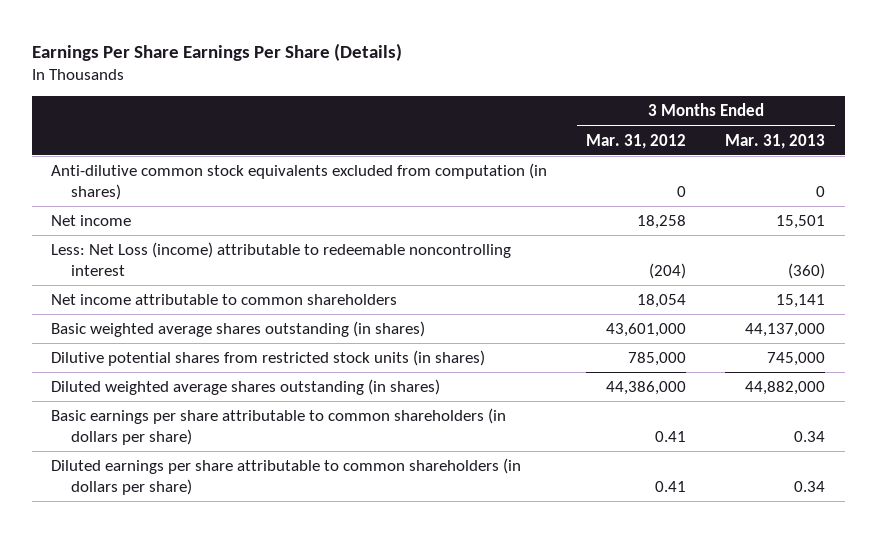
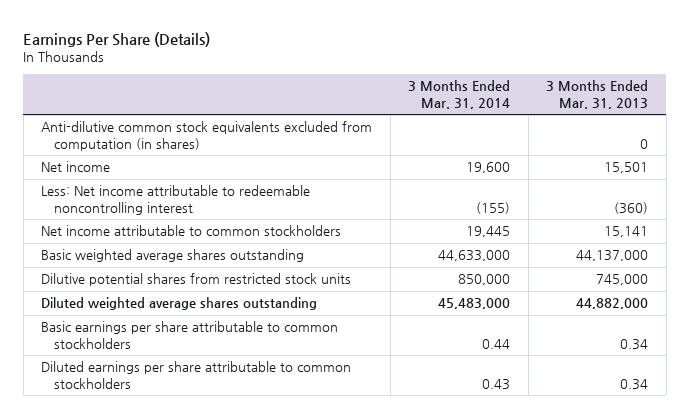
- Earnings Per Share Earnings Per Share (Details)
+ Earnings Per Share (Details)
- | 3 Months Ended Mar. 31, 2012 | 3 Months Ended Mar. 31, 2013
+ | 3 Months Ended Mar. 31, 2014 | 3 Months Ended Mar. 31, 2013
- Less: Net Loss (income) attributable to redeemable noncontrolling interest | (204) | (360)
- Net income attributable to common shareholders | 18,054 | 15,141
- Basic weighted average shares outstanding (in shares) | 43,601,000 | 44,137,000
- Dilutive potential shares from restricted stock units (in shares) | 785,000 | 745,000
- Diluted weighted average shares outstanding (in shares) | 44,386,000 | 44,882,000
- Basic earnings per share attributable to common shareholders (in dollars per share) | 0.41 | 0.34
- Diluted earnings per share attributable to common shareholders (in dollars per share) | 0.41 | 0.34
+ Less: Net income attributable to redeemable noncontrolling interest | (155) | (360)
+ Net income attributable to common stockholders | 19,445 | 15,141
+ Basic weighted average shares outstanding | 44,633,000 | 44,137,000
+ Dilutive potential shares from restricted stock units | 850,000 | 745,000
+ Diluted weighted average shares outstanding | 45,483,000 | 44,882,000
+ Basic earnings per share attributable to common stockholders | 0.44 | 0.34
+ Diluted earnings per share attributable to common stockholders | 0.43 | 0.34

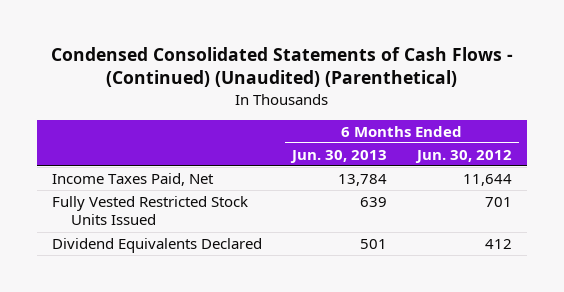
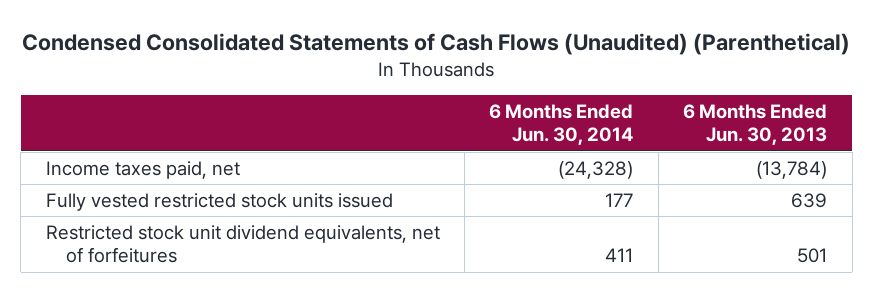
- Condensed Consolidated Statements of Cash Flows - (Continued) (Unaudited) (Parenthetical)
+ Condensed Consolidated Statements of Cash Flows (Unaudited) (Parenthetical)
- | 6 Months Ended Jun. 30, 2013 | 6 Months Ended Jun. 30, 2012
+ | 6 Months Ended Jun. 30, 2014 | 6 Months Ended Jun. 30, 2013
- Income Taxes Paid, Net | 13,784 | 11,644
- Fully Vested Restricted Stock Units Issued | 639 | 701
- Dividend Equivalents Declared | 501 | 412
+ Income taxes paid, net | (24,328) | (13,784)
+ Fully vested restricted stock units issued | 177 | 639
+ Restricted stock unit dividend equivalents, net of forfeitures | 411 | 501

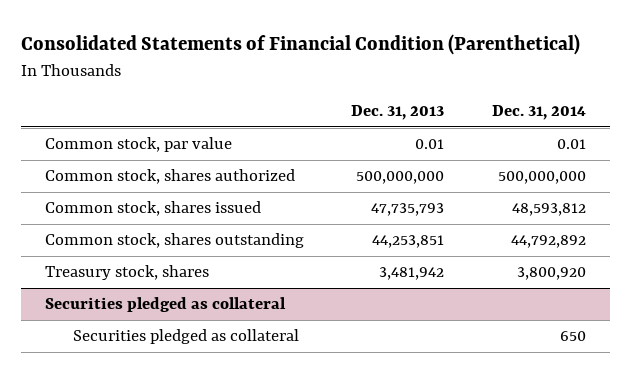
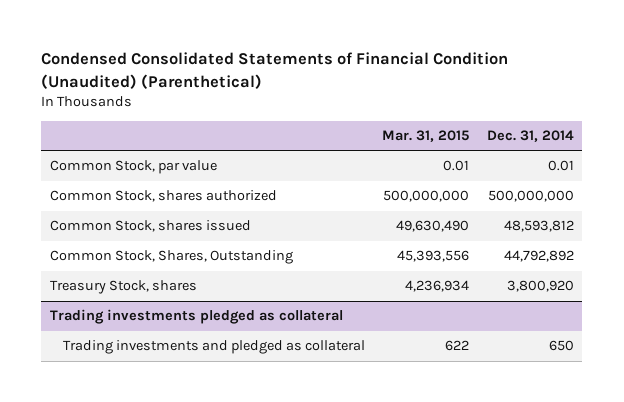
- Consolidated Statements of Financial Condition (Parenthetical)
+ Condensed Consolidated Statements of Financial Condition (Unaudited) (Parenthetical)
- | Dec. 31, 2013 | Dec. 31, 2014
+ | Mar. 31, 2015 | Dec. 31, 2014
- Common stock, par value | 0.01 | 0.01
- Common stock, shares authorized | 500,000,000 | 500,000,000
- Common stock, shares issued | 47,735,793 | 48,593,812
- Common stock, shares outstanding | 44,253,851 | 44,792,892
- Treasury stock, shares | 3,481,942 | 3,800,920
- Securities pledged as collateral
- Securities pledged as collateral | | 650
+ Common Stock, par value | 0.01 | 0.01
+ Common Stock, shares authorized | 500,000,000 | 500,000,000
+ Common Stock, shares issued | 49,630,490 | 48,593,812
+ Common Stock, Shares, Outstanding | 45,393,556 | 44,792,892
+ Treasury Stock, shares | 4,236,934 | 3,800,920
+ Trading investments pledged as collateral
+ Trading investments and pledged as collateral | 622 | 650

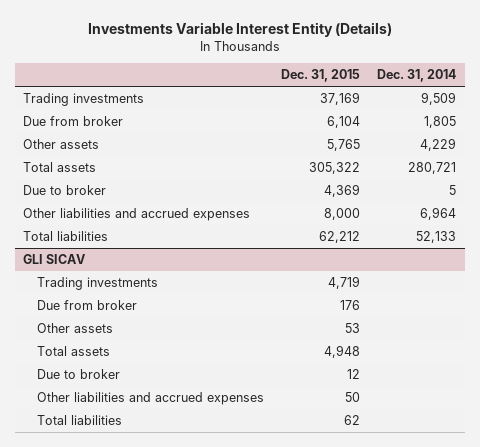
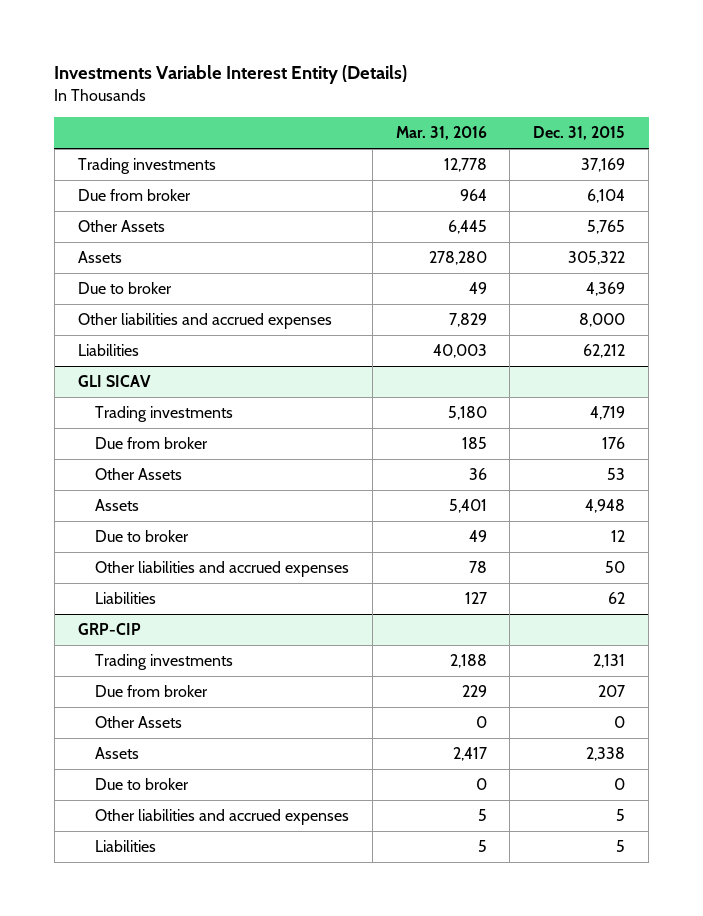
- | Dec. 31, 2015 | Dec. 31, 2014
+ | Mar. 31, 2016 | Dec. 31, 2015
- Other assets | 5,765 | 4,229
- Total assets | 305,322 | 280,721
+ Other Assets | 6,445 | 5,765
+ Assets | 278,280 | 305,322
- Total liabilities | 62,212 | 52,133
+ Liabilities | 40,003 | 62,212
@ GLI SICAV
- Other assets | 53 |
- Total assets | 4,948 |
+ Other Assets | 36 | 53
+ Assets | 5,401 | 4,948
- Total liabilities | 62 |
+ Liabilities | 127 | 62
+ GRP-CIP
+ Trading investments | 2,188 | 2,131
+ Due from broker | 229 | 207
+ Other Assets | 0 | 0
+ Assets | 2,417 | 2,338
+ Due to broker | 0 | 0
+ Other liabilities and accrued expenses | 5 | 5
+ Liabilities | 5 | 5

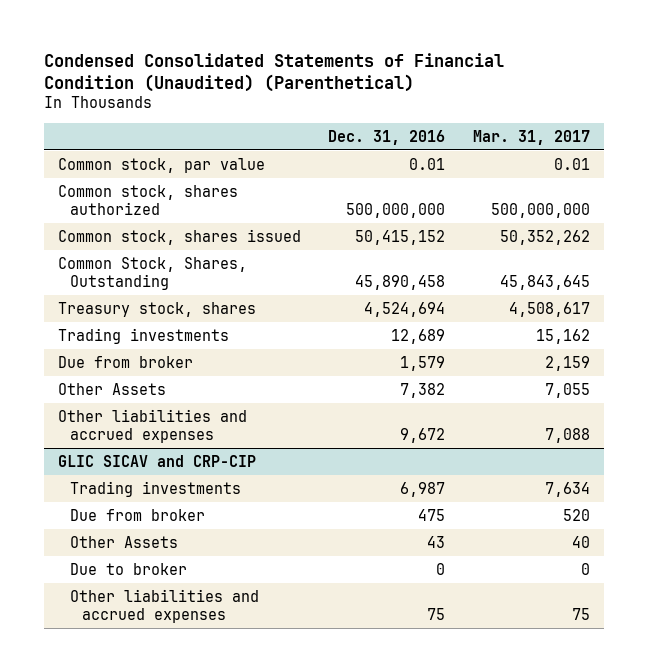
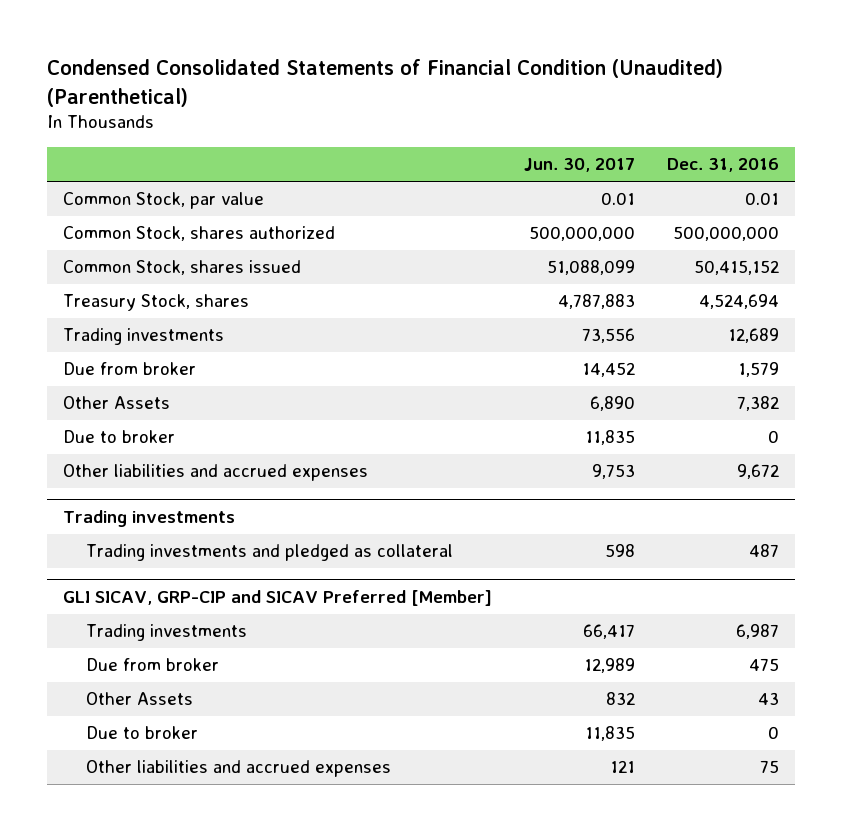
- | Dec. 31, 2016 | Mar. 31, 2017
+ | Jun. 30, 2017 | Dec. 31, 2016
- Common stock, par value | 0.01 | 0.01
- Common stock, shares authorized | 500,000,000 | 500,000,000
- Common stock, shares issued | 50,415,152 | 50,352,262
- Common Stock, Shares, Outstanding | 45,890,458 | 45,843,645
- Treasury stock, shares | 4,524,694 | 4,508,617
+ Common Stock, par value | 0.01 | 0.01
+ Common Stock, shares authorized | 500,000,000 | 500,000,000
+ Common Stock, shares issued | 51,088,099 | 50,415,152
+ Treasury Stock, shares | 4,787,883 | 4,524,694
+ Due to broker | 11,835 | 0
- GLIC SICAV and CRP-CIP
+ Trading investments
+ Trading investments and pledged as collateral | 598 | 487
+ GLI SICAV, GRP-CIP and SICAV Preferred [Member]

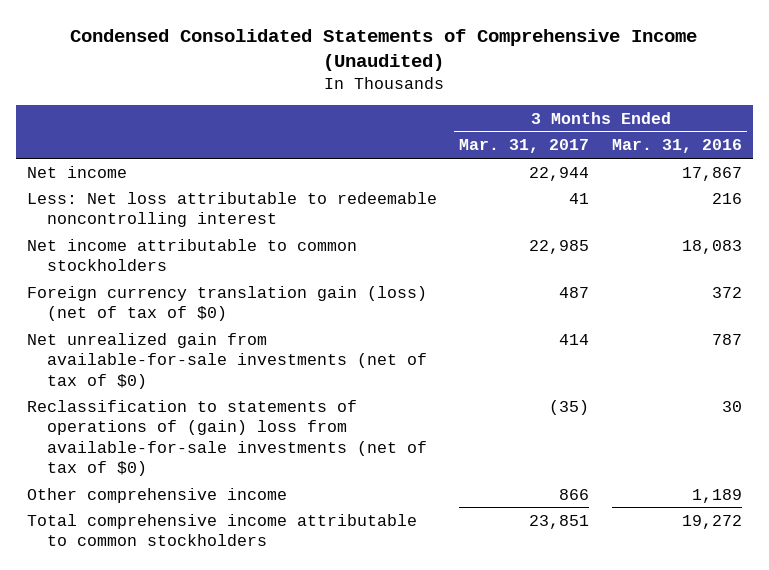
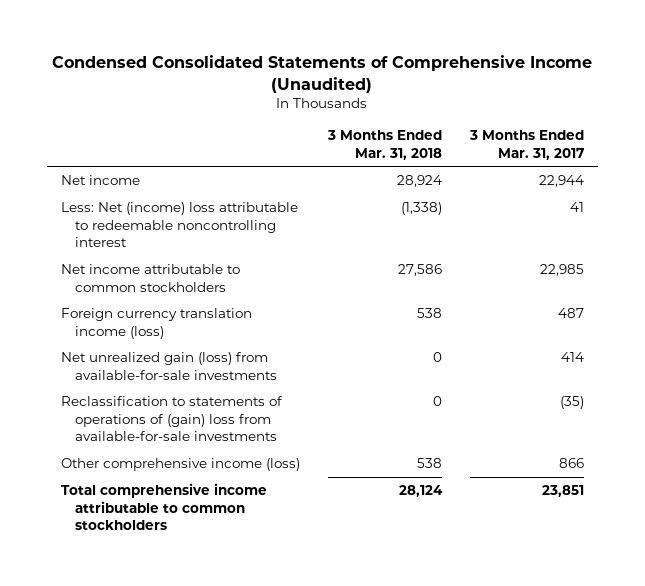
- | 3 Months Ended Mar. 31, 2017 | 3 Months Ended Mar. 31, 2016
+ | 3 Months Ended Mar. 31, 2018 | 3 Months Ended Mar. 31, 2017
- Less: Net loss attributable to redeemable noncontrolling interest | 41 | 216
+ Less: Net (income) loss attributable to redeemable noncontrolling interest | (1,338) | 41
- Foreign currency translation gain (loss) (net of tax of $0) | 487 | 372
- Net unrealized gain from available-for-sale investments (net of tax of $0) | 414 | 787
- Reclassification to statements of operations of (gain) loss from available-for-sale investments (net of tax of $0) | (35) | 30
- Other comprehensive income | 866 | 1,189
+ Foreign currency translation income (loss) | 538 | 487
+ Net unrealized gain (loss) from available-for-sale investments | 0 | 414
+ Reclassification to statements of operations of (gain) loss from available-for-sale investments | 0 | (35)
+ Other comprehensive income (loss) | 538 | 866

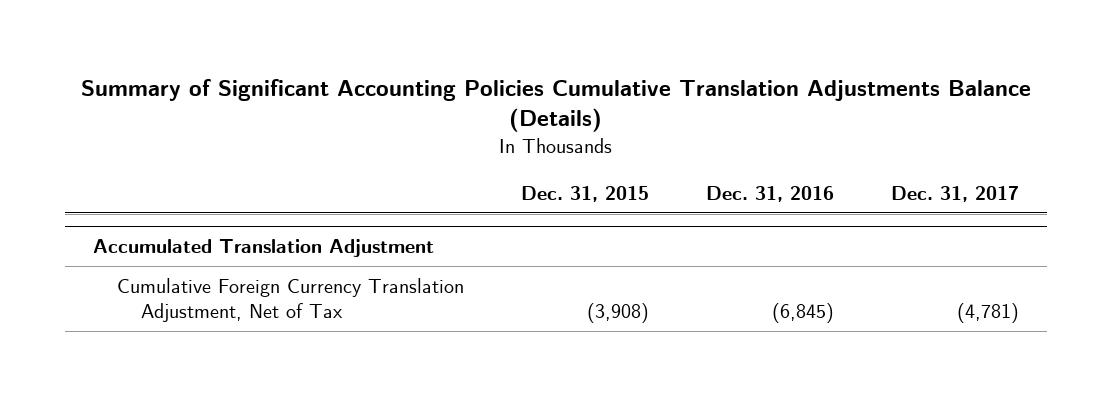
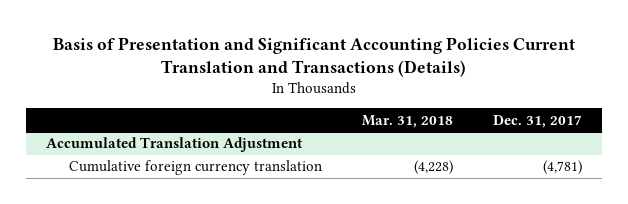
- Summary of Significant Accounting Policies Cumulative Translation Adjustments Balance (Details)
+ Basis of Presentation and Significant Accounting Policies Current Translation and Transactions (Details)
- | Dec. 31, 2015 | Dec. 31, 2016 | Dec. 31, 2017
+ | Mar. 31, 2018 | Dec. 31, 2017
@ Accumulated Translation Adjustment
- Cumulative Foreign Currency Translation Adjustment, Net of Tax | (3,908) | (6,845) | (4,781)
+ Cumulative foreign currency translation | (4,228) | (4,781)

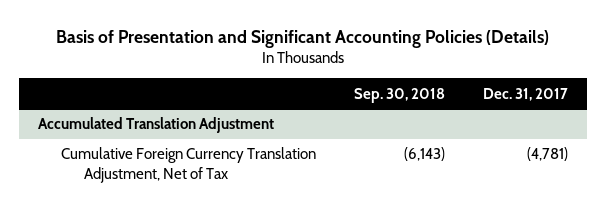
- Basis of Presentation and Significant Accounting Policies Current Translation and Transactions (Details)
+ Basis of Presentation and Significant Accounting Policies (Details)
- | Mar. 31, 2018 | Dec. 31, 2017
+ | Sep. 30, 2018 | Dec. 31, 2017
@ Accumulated Translation Adjustment
- Cumulative foreign currency translation | (4,228) | (4,781)
+ Cumulative Foreign Currency Translation Adjustment, Net of Tax | (6,143) | (4,781)

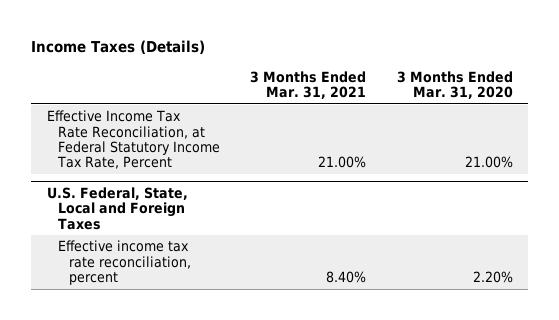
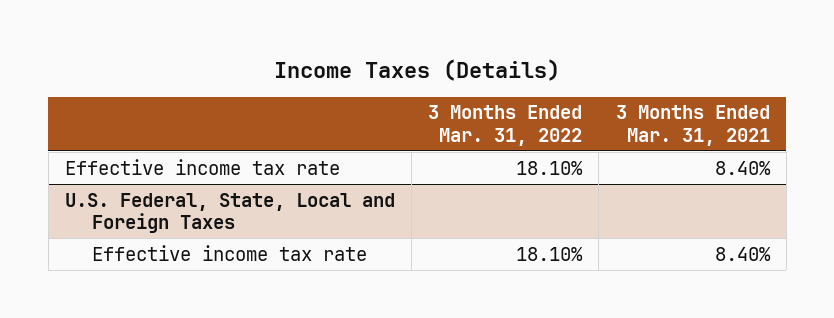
- | 3 Months Ended Mar. 31, 2021 | 3 Months Ended Mar. 31, 2020
+ | 3 Months Ended Mar. 31, 2022 | 3 Months Ended Mar. 31, 2021
- Effective Income Tax Rate Reconciliation, at Federal Statutory Income Tax Rate, Percent | 21.00% | 21.00%
+ Effective income tax rate | 18.10% | 8.40%
@ U.S. Federal, State, Local and Foreign Taxes
- Effective income tax rate reconciliation, percent | 8.40% | 2.20%
+ Effective income tax rate | 18.10% | 8.40%

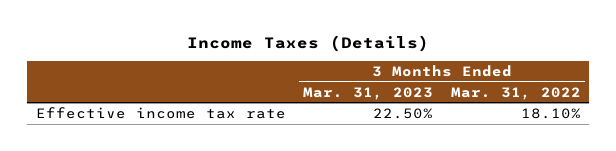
- | 3 Months Ended Mar. 31, 2022 | 3 Months Ended Mar. 31, 2021
+ | 3 Months Ended Mar. 31, 2023 | 3 Months Ended Mar. 31, 2022
- U.S. Federal, State, Local and Foreign Taxes
- Effective income tax rate | 18.10% | 8.40%

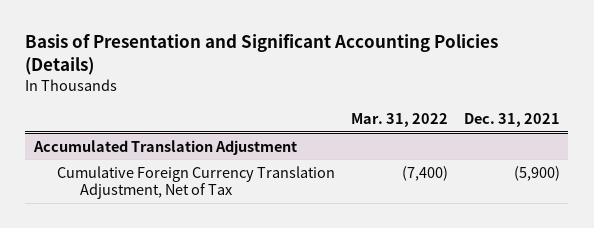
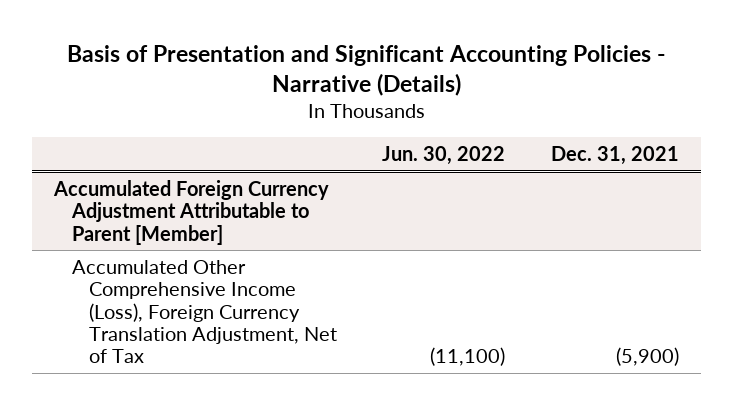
- Basis of Presentation and Significant Accounting Policies (Details)
+ Basis of Presentation and Significant Accounting Policies - Narrative (Details)
- | Mar. 31, 2022 | Dec. 31, 2021
+ | Jun. 30, 2022 | Dec. 31, 2021
- Accumulated Translation Adjustment
- Cumulative Foreign Currency Translation Adjustment, Net of Tax | (7,400) | (5,900)
+ Accumulated Foreign Currency Adjustment Attributable to Parent [Member]
+ Accumulated Other Comprehensive Income (Loss), Foreign Currency Translation Adjustment, Net of Tax | (11,100) | (5,900)

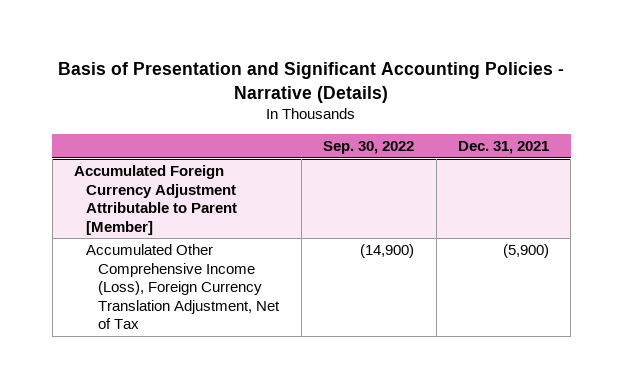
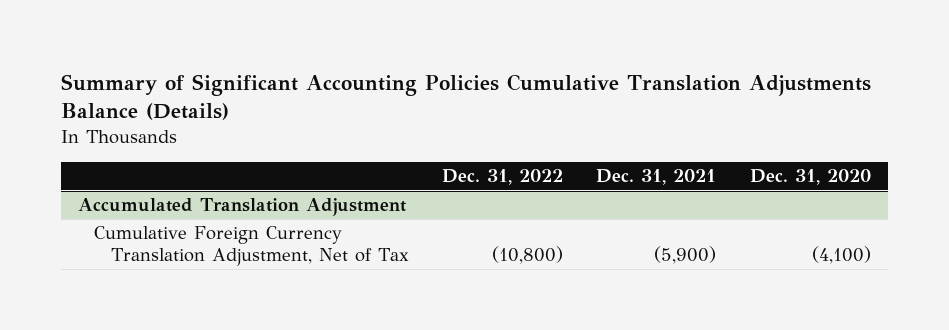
- Basis of Presentation and Significant Accounting Policies - Narrative (Details)
+ Summary of Significant Accounting Policies Cumulative Translation Adjustments Balance (Details)
- | Sep. 30, 2022 | Dec. 31, 2021
+ | Dec. 31, 2022 | Dec. 31, 2021 | Dec. 31, 2020
- Accumulated Foreign Currency Adjustment Attributable to Parent [Member]
- Accumulated Other Comprehensive Income (Loss), Foreign Currency Translation Adjustment, Net of Tax | (14,900) | (5,900)
+ Accumulated Translation Adjustment
+ Cumulative Foreign Currency Translation Adjustment, Net of Tax | (10,800) | (5,900) | (4,100)

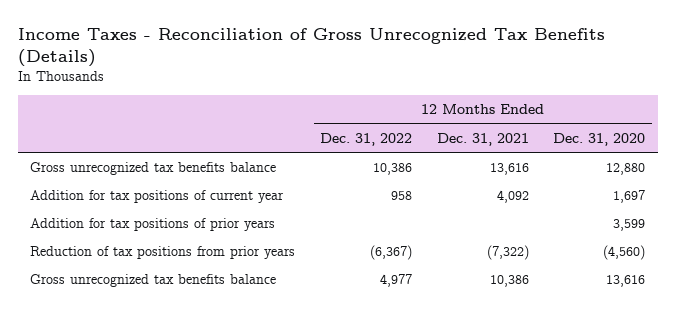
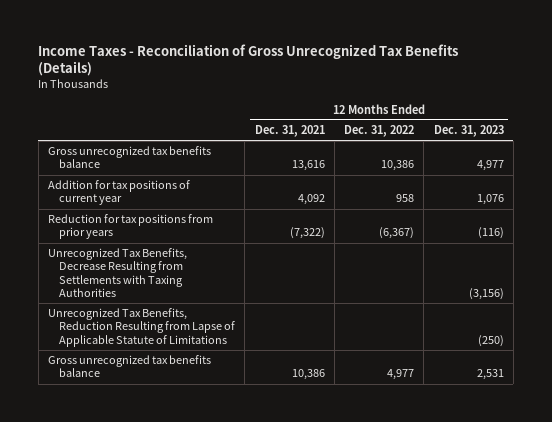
- | 12 Months Ended Dec. 31, 2022 | 12 Months Ended Dec. 31, 2021 | 12 Months Ended Dec. 31, 2020
+ | 12 Months Ended Dec. 31, 2021 | 12 Months Ended Dec. 31, 2022 | 12 Months Ended Dec. 31, 2023
- Addition for tax positions of prior years | | | 3,599
- Reduction of tax positions from prior years | (6,367) | (7,322) | (4,560)
+ Reduction for tax positions from prior years | (7,322) | (6,367) | (116)
+ Unrecognized Tax Benefits, Decrease Resulting from Settlements with Taxing Authorities | | | (3,156)
+ Unrecognized Tax Benefits, Reduction Resulting from Lapse of Applicable Statute of Limitations | | | (250)

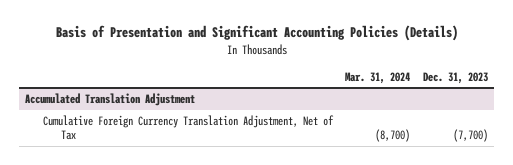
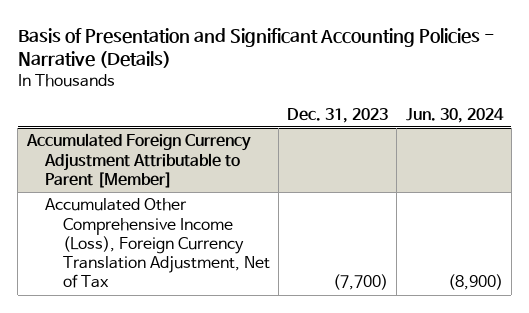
- Basis of Presentation and Significant Accounting Policies (Details)
+ Basis of Presentation and Significant Accounting Policies - Narrative (Details)
- | Mar. 31, 2024 | Dec. 31, 2023
+ | Dec. 31, 2023 | Jun. 30, 2024
- Accumulated Translation Adjustment
- Cumulative Foreign Currency Translation Adjustment, Net of Tax | (8,700) | (7,700)
+ Accumulated Foreign Currency Adjustment Attributable to Parent [Member]
+ Accumulated Other Comprehensive Income (Loss), Foreign Currency Translation Adjustment, Net of Tax | (7,700) | (8,900)

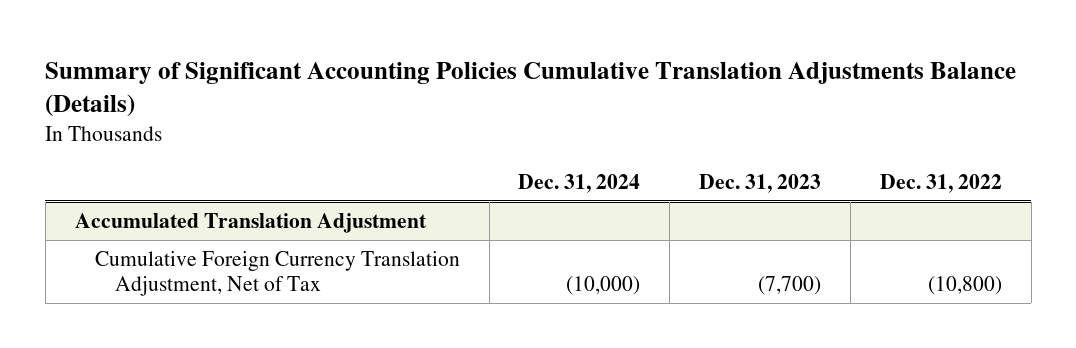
- Basis of Presentation and Significant Accounting Policies - Narrative (Details)
+ Summary of Significant Accounting Policies Cumulative Translation Adjustments Balance (Details)
- | Dec. 31, 2023 | Jun. 30, 2024
+ | Dec. 31, 2024 | Dec. 31, 2023 | Dec. 31, 2022
- Accumulated Foreign Currency Adjustment Attributable to Parent [Member]
- Accumulated Other Comprehensive Income (Loss), Foreign Currency Translation Adjustment, Net of Tax | (7,700) | (8,900)
+ Accumulated Translation Adjustment
+ Cumulative Foreign Currency Translation Adjustment, Net of Tax | (10,000) | (7,700) | (10,800)

